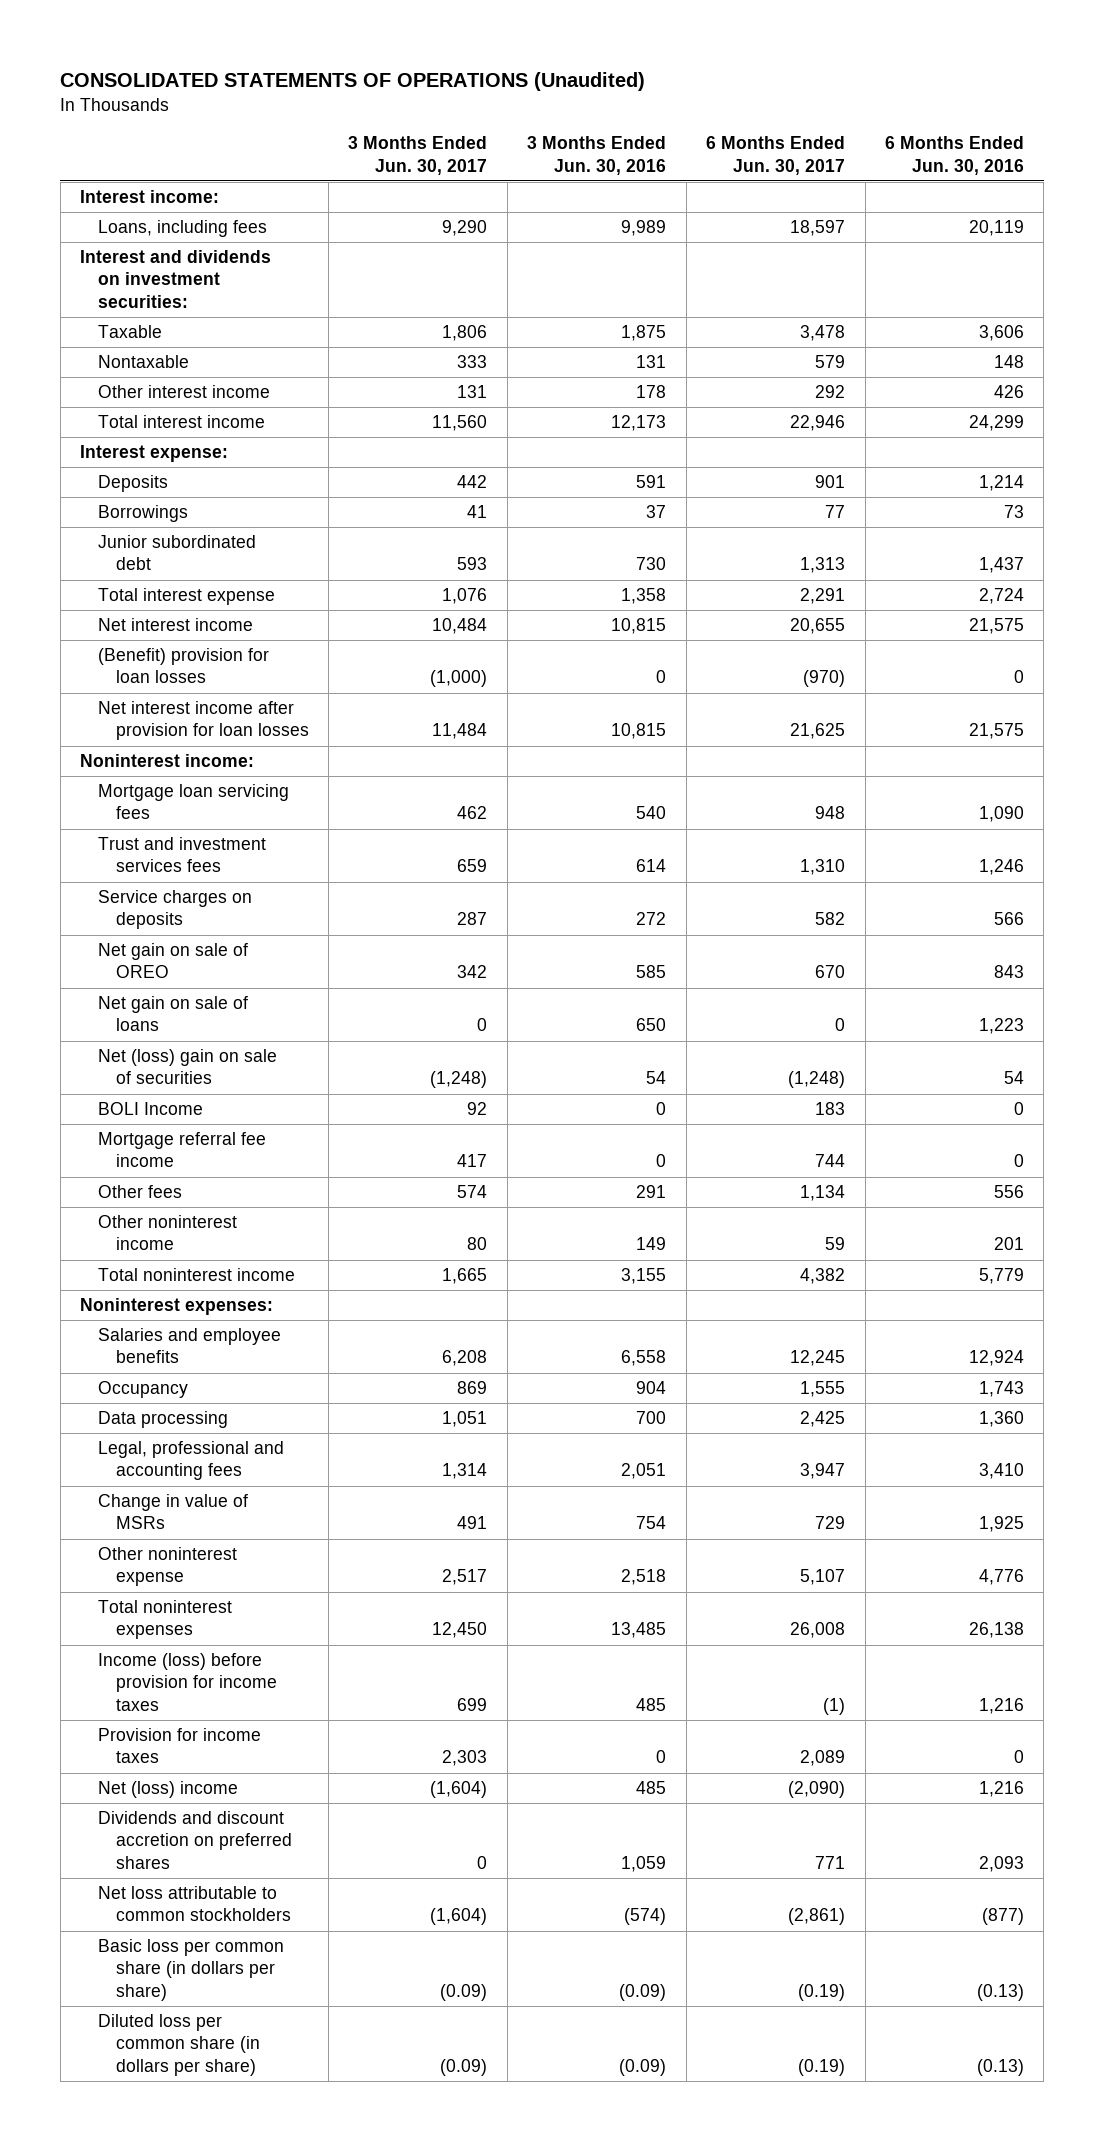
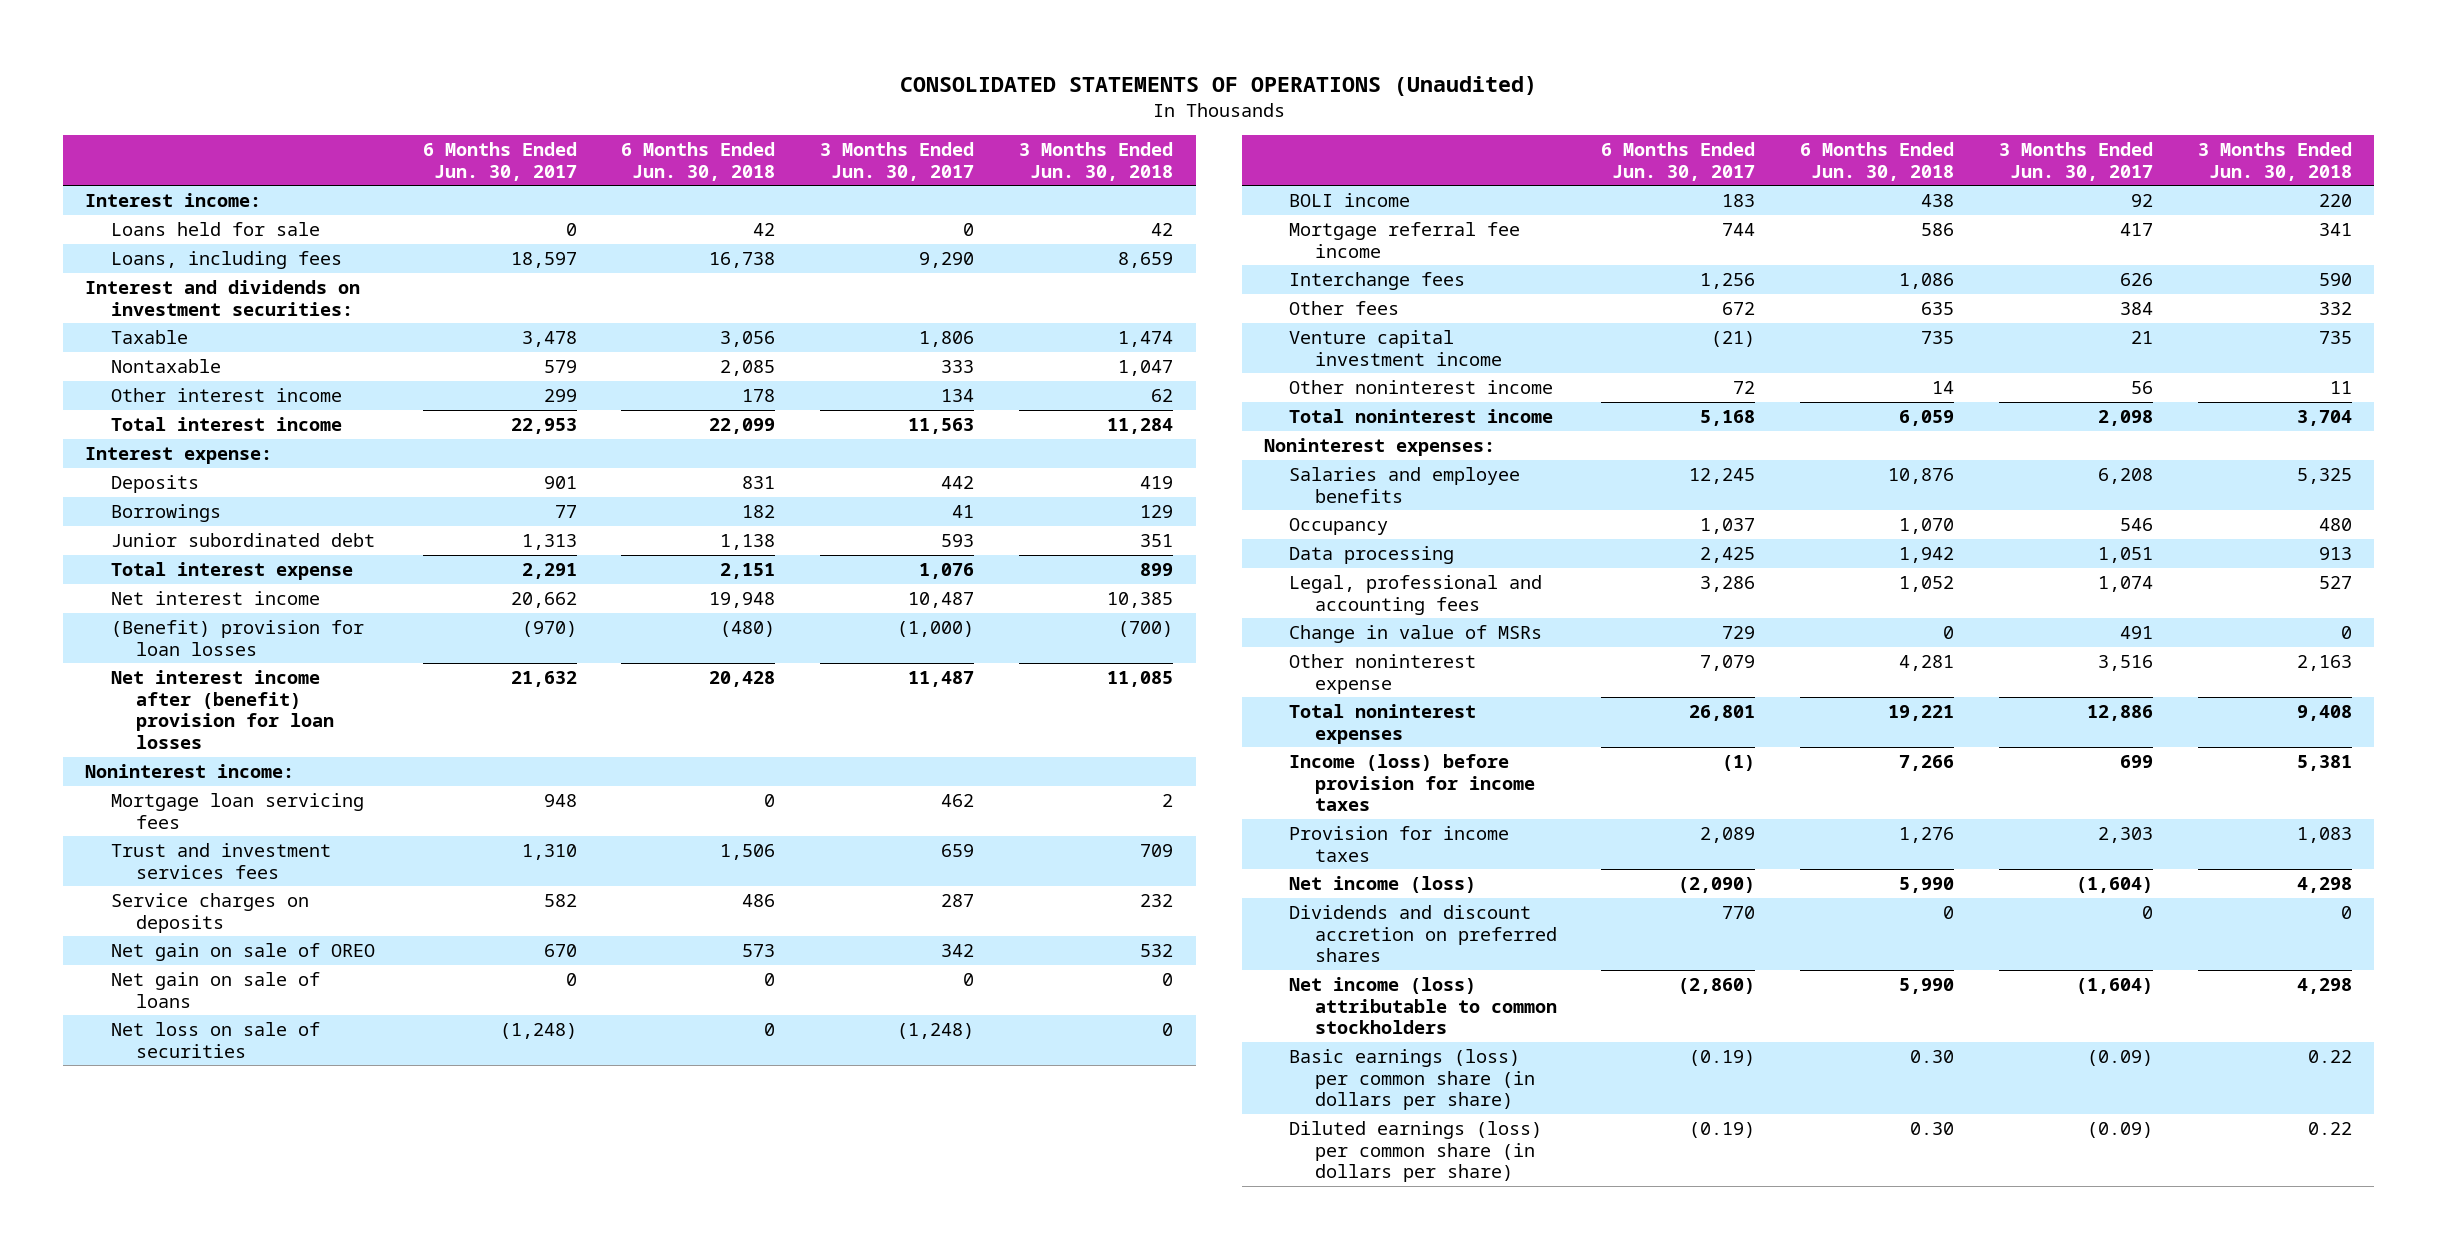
- | 3 Months Ended Jun. 30, 2017 | 3 Months Ended Jun. 30, 2016 | 6 Months Ended Jun. 30, 2017 | 6 Months Ended Jun. 30, 2016
+ | 6 Months Ended Jun. 30, 2017 | 6 Months Ended Jun. 30, 2018 | 3 Months Ended Jun. 30, 2017 | 3 Months Ended Jun. 30, 2018
+ Loans held for sale | 0 | 42 | 0 | 42
- Other interest income | 131 | 178 | 292 | 426
- Total interest income | 11,560 | 12,173 | 22,946 | 24,299
+ Other interest income | 299 | 178 | 134 | 62
+ Total interest income | 22,953 | 22,099 | 11,563 | 11,284
- Net interest income | 10,484 | 10,815 | 20,655 | 21,575
+ Net interest income | 20,662 | 19,948 | 10,487 | 10,385
- Net interest income after provision for loan losses | 11,484 | 10,815 | 21,625 | 21,575
+ Net interest income after (benefit) provision for loan losses | 21,632 | 20,428 | 11,487 | 11,085
- Net (loss) gain on sale of securities | (1,248) | 54 | (1,248) | 54
- BOLI Income | 92 | 0 | 183 | 0
+ Net loss on sale of securities | (1,248) | 0 | (1,248) | 0
+ BOLI income | 183 | 438 | 92 | 220
- Other fees | 574 | 291 | 1,134 | 556
- Other noninterest income | 80 | 149 | 59 | 201
- Total noninterest income | 1,665 | 3,155 | 4,382 | 5,779
+ Interchange fees | 1,256 | 1,086 | 626 | 590
+ Other fees | 672 | 635 | 384 | 332
+ Venture capital investment income | (21) | 735 | 21 | 735
+ Other noninterest income | 72 | 14 | 56 | 11
+ Total noninterest income | 5,168 | 6,059 | 2,098 | 3,704
- Occupancy | 869 | 904 | 1,555 | 1,743
+ Occupancy | 1,037 | 1,070 | 546 | 480
- Legal, professional and accounting fees | 1,314 | 2,051 | 3,947 | 3,410
+ Legal, professional and accounting fees | 3,286 | 1,052 | 1,074 | 527
- Other noninterest expense | 2,517 | 2,518 | 5,107 | 4,776
- Total noninterest expenses | 12,450 | 13,485 | 26,008 | 26,138
+ Other noninterest expense | 7,079 | 4,281 | 3,516 | 2,163
+ Total noninterest expenses | 26,801 | 19,221 | 12,886 | 9,408
- Net (loss) income | (1,604) | 485 | (2,090) | 1,216
- Dividends and discount accretion on preferred shares | 0 | 1,059 | 771 | 2,093
- Net loss attributable to common stockholders | (1,604) | (574) | (2,861) | (877)
- Basic loss per common share (in dollars per share) | (0.09) | (0.09) | (0.19) | (0.13)
- Diluted loss per common share (in dollars per share) | (0.09) | (0.09) | (0.19) | (0.13)
+ Net income (loss) | (2,090) | 5,990 | (1,604) | 4,298
+ Dividends and discount accretion on preferred shares | 770 | 0 | 0 | 0
+ Net income (loss) attributable to common stockholders | (2,860) | 5,990 | (1,604) | 4,298
+ Basic earnings (loss) per common share (in dollars per share) | (0.19) | 0.30 | (0.09) | 0.22
+ Diluted earnings (loss) per common share (in dollars per share) | (0.19) | 0.30 | (0.09) | 0.22

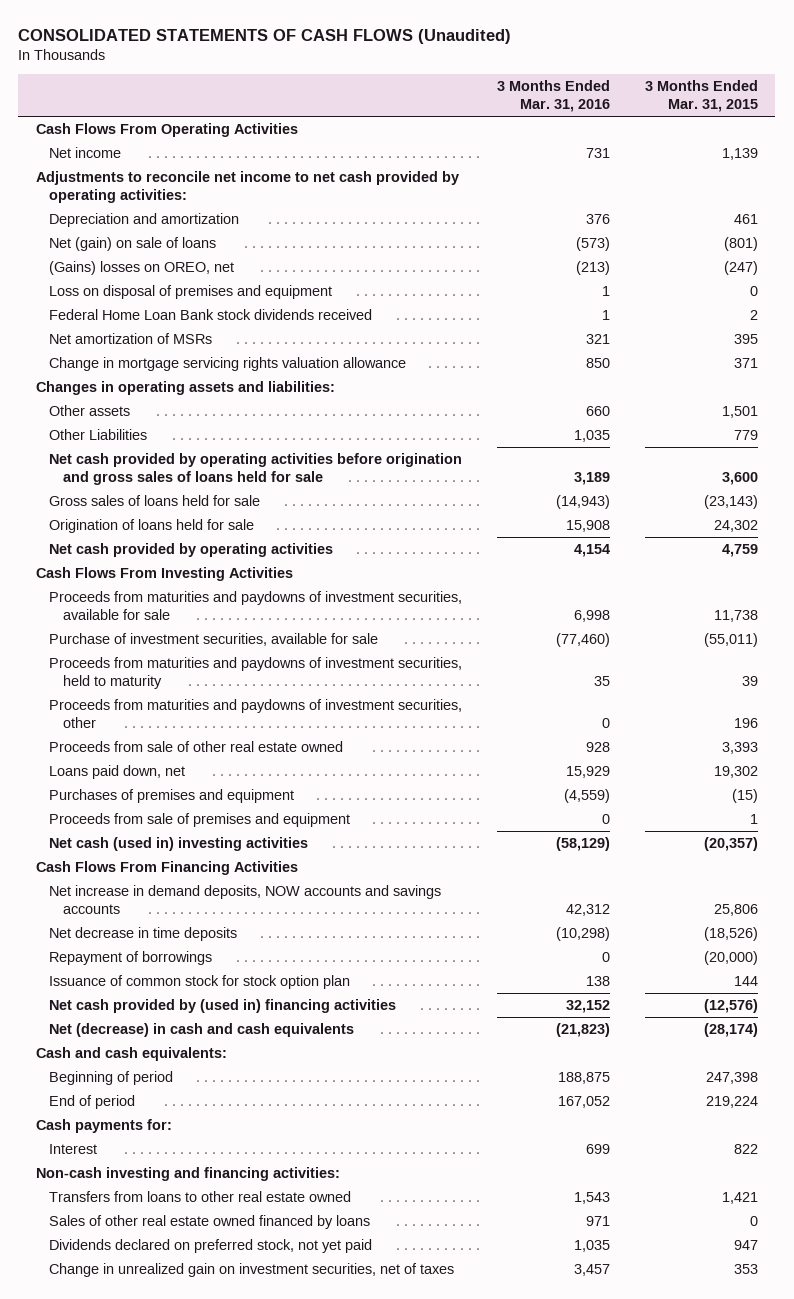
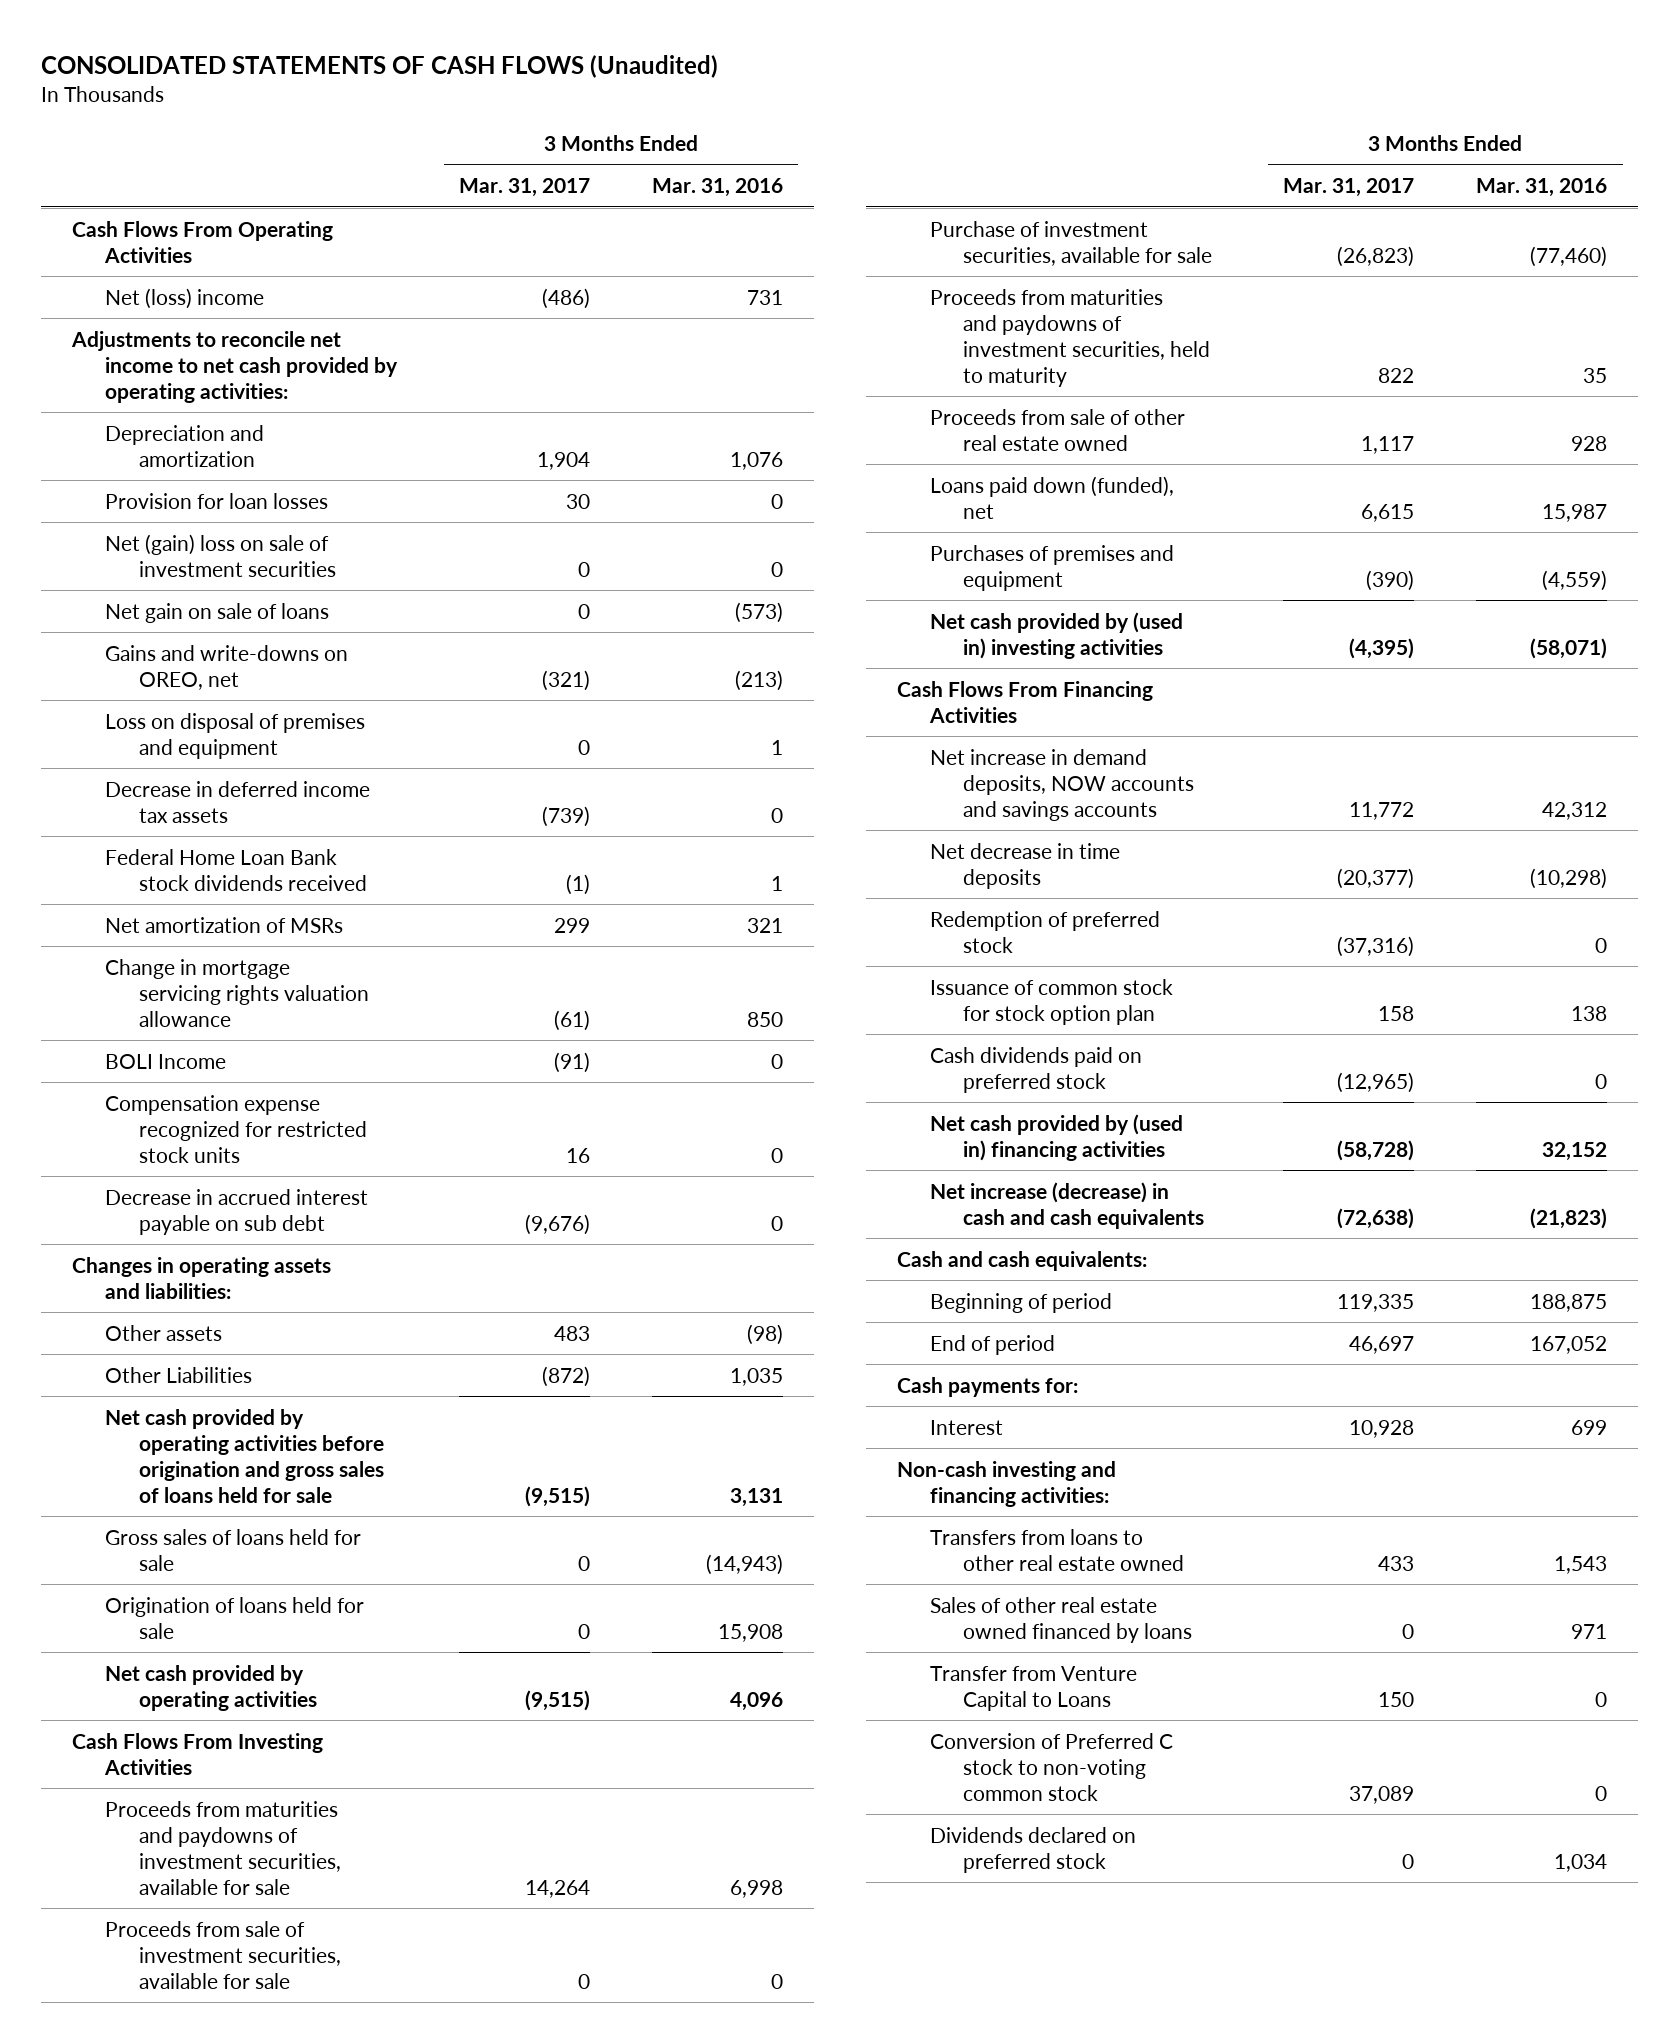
- | 3 Months Ended Mar. 31, 2016 | 3 Months Ended Mar. 31, 2015
+ | 3 Months Ended Mar. 31, 2017 | 3 Months Ended Mar. 31, 2016
- Net income | 731 | 1,139
+ Net (loss) income | (486) | 731
- Depreciation and amortization | 376 | 461
- Net (gain) on sale of loans | (573) | (801)
- (Gains) losses on OREO, net | (213) | (247)
+ Depreciation and amortization | 1,904 | 1,076
+ Provision for loan losses | 30 | 0
+ Net (gain) loss on sale of investment securities | 0 | 0
+ Net gain on sale of loans | 0 | (573)
+ Gains and write-downs on OREO, net | (321) | (213)
+ Decrease in deferred income tax assets | (739) | 0
+ BOLI Income | (91) | 0
+ Compensation expense recognized for restricted stock units | 16 | 0
+ Decrease in accrued interest payable on sub debt | (9,676) | 0
- Other assets | 660 | 1,501
+ Other assets | 483 | (98)
- Net cash provided by operating activities before origination and gross sales of loans held for sale | 3,189 | 3,600
+ Net cash provided by operating activities before origination and gross sales of loans held for sale | (9,515) | 3,131
- Net cash provided by operating activities | 4,154 | 4,759
+ Net cash provided by operating activities | (9,515) | 4,096
+ Proceeds from sale of investment securities, available for sale | 0 | 0
- Proceeds from maturities and paydowns of investment securities, other | 0 | 196
- Loans paid down, net | 15,929 | 19,302
+ Loans paid down (funded), net | 6,615 | 15,987
- Proceeds from sale of premises and equipment | 0 | 1
- Net cash (used in) investing activities | (58,129) | (20,357)
+ Net cash provided by (used in) investing activities | (4,395) | (58,071)
- Repayment of borrowings | 0 | (20,000)
+ Redemption of preferred stock | (37,316) | 0
+ Cash dividends paid on preferred stock | (12,965) | 0
- Net (decrease) in cash and cash equivalents | (21,823) | (28,174)
+ Net increase (decrease) in cash and cash equivalents | (72,638) | (21,823)
- Dividends declared on preferred stock, not yet paid | 1,035 | 947
- Change in unrealized gain on investment securities, net of taxes | 3,457 | 353
+ Transfer from Venture Capital to Loans | 150 | 0
+ Conversion of Preferred C stock to non-voting common stock | 37,089 | 0
+ Dividends declared on preferred stock | 0 | 1,034

